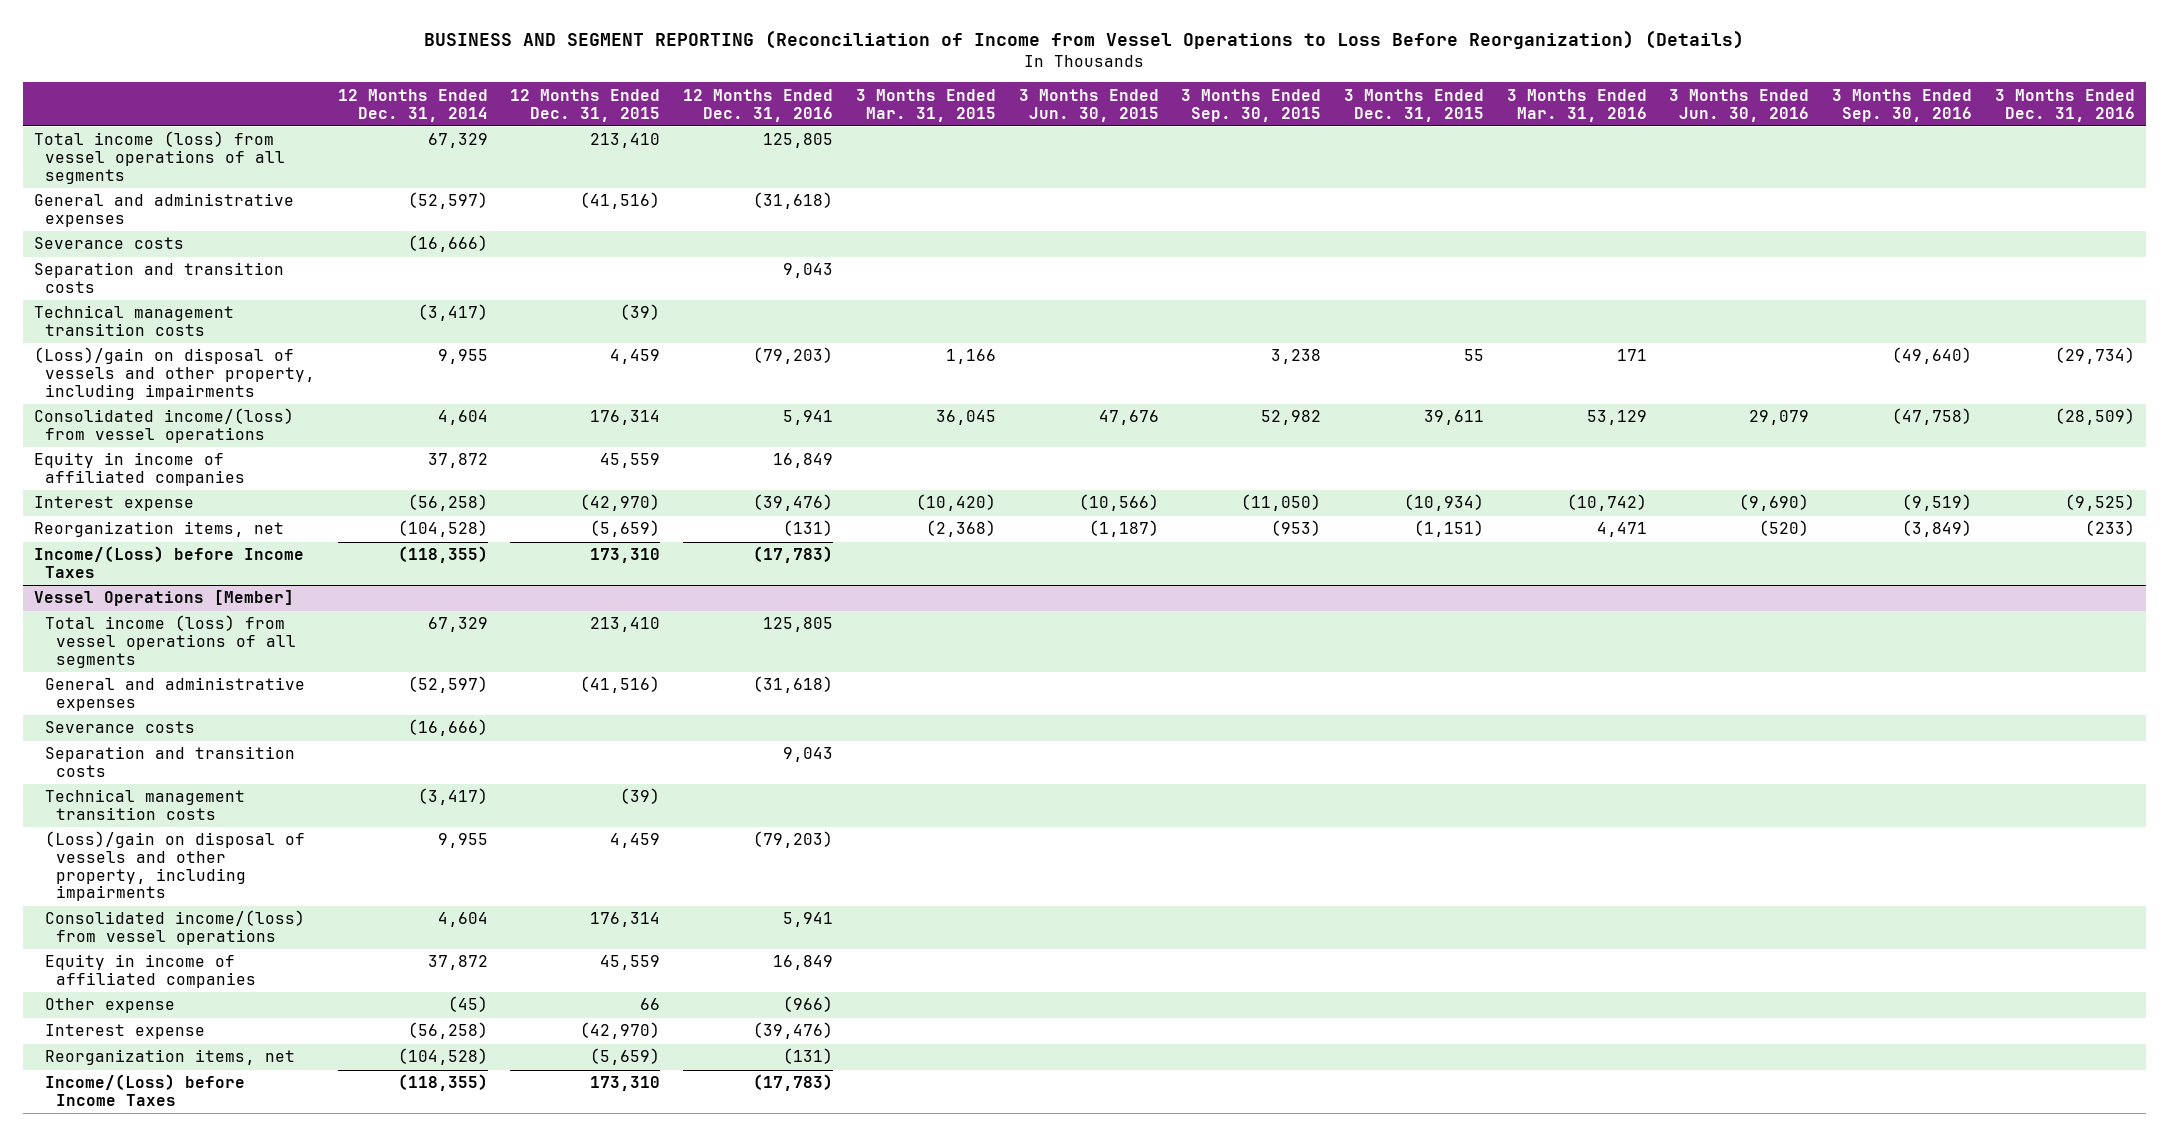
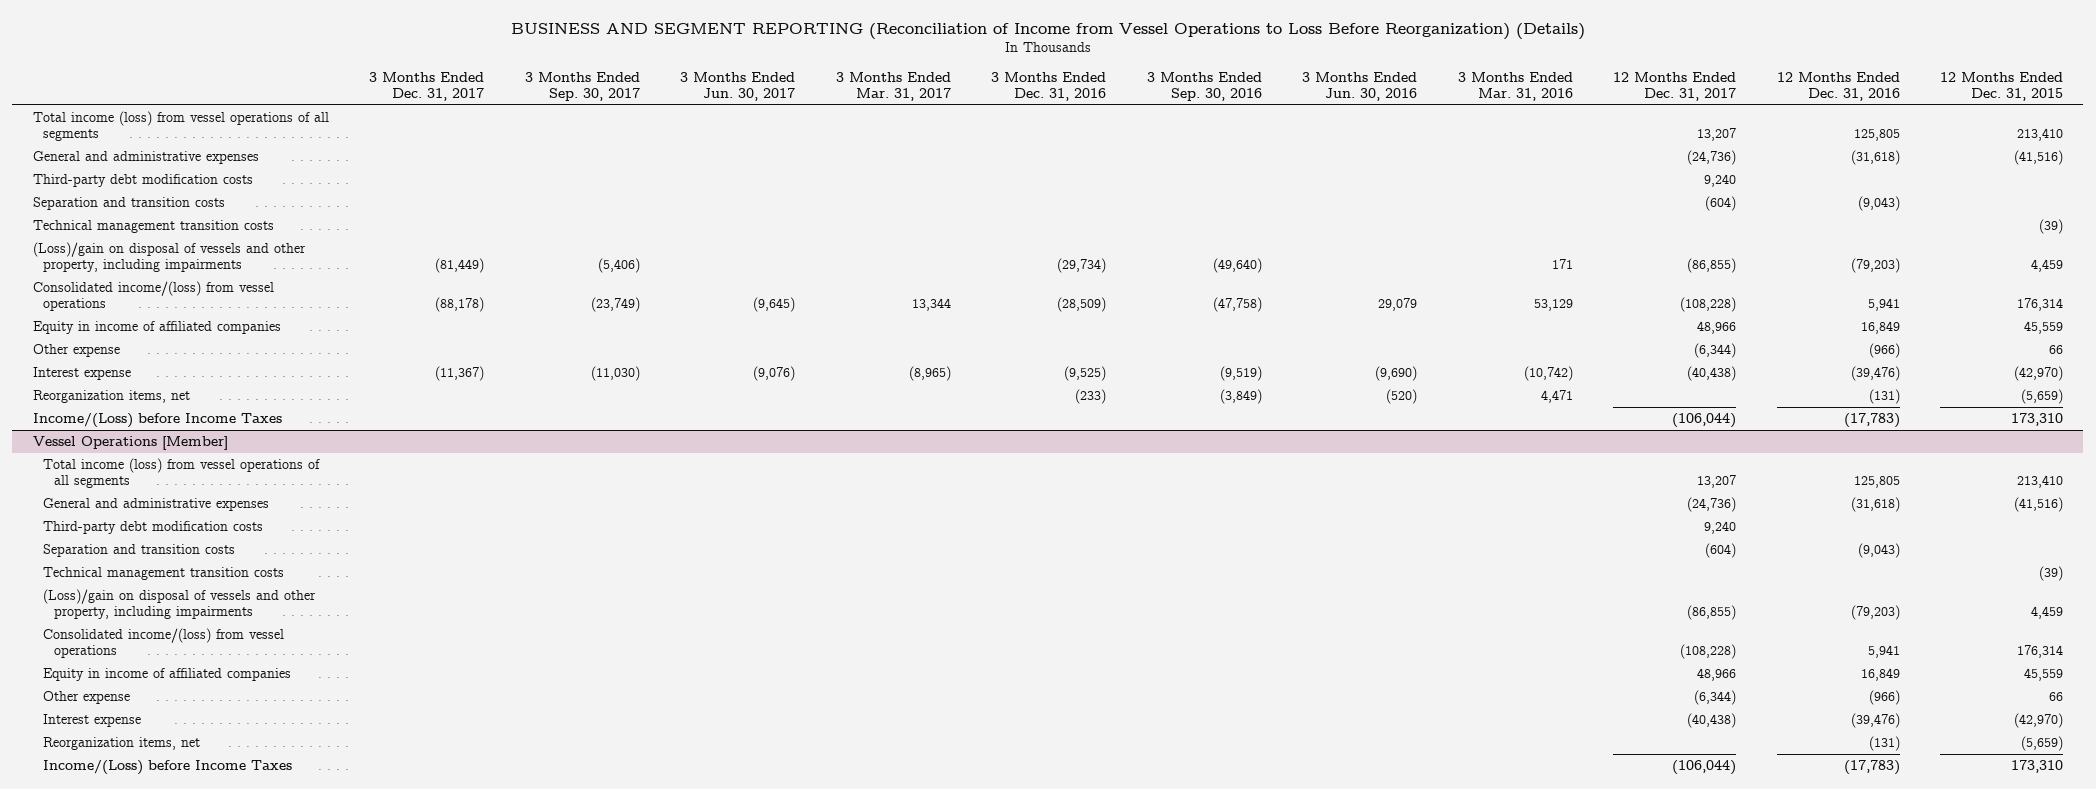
- | 12 Months Ended Dec. 31, 2014 | 12 Months Ended Dec. 31, 2015 | 12 Months Ended Dec. 31, 2016 | 3 Months Ended Mar. 31, 2015 | 3 Months Ended Jun. 30, 2015 | 3 Months Ended Sep. 30, 2015 | 3 Months Ended Dec. 31, 2015 | 3 Months Ended Mar. 31, 2016 | 3 Months Ended Jun. 30, 2016 | 3 Months Ended Sep. 30, 2016 | 3 Months Ended Dec. 31, 2016
+ | 3 Months Ended Dec. 31, 2017 | 3 Months Ended Sep. 30, 2017 | 3 Months Ended Jun. 30, 2017 | 3 Months Ended Mar. 31, 2017 | 3 Months Ended Dec. 31, 2016 | 3 Months Ended Sep. 30, 2016 | 3 Months Ended Jun. 30, 2016 | 3 Months Ended Mar. 31, 2016 | 12 Months Ended Dec. 31, 2017 | 12 Months Ended Dec. 31, 2016 | 12 Months Ended Dec. 31, 2015
- Severance costs | (16,666) | | | | | | | | | |
- Separation and transition costs | | | 9,043 | | | | | | | |
+ Third-party debt modification costs | | | | | | | | | 9,240 | |
+ Separation and transition costs | | | | | | | | | (604) | (9,043) |
+ Other expense | | | | | | | | | (6,344) | (966) | 66
@ Vessel Operations [Member]
- Severance costs | (16,666) | | | | | | | | | |
- Separation and transition costs | | | 9,043 | | | | | | | |
+ Third-party debt modification costs | | | | | | | | | 9,240 | |
+ Separation and transition costs | | | | | | | | | (604) | (9,043) |

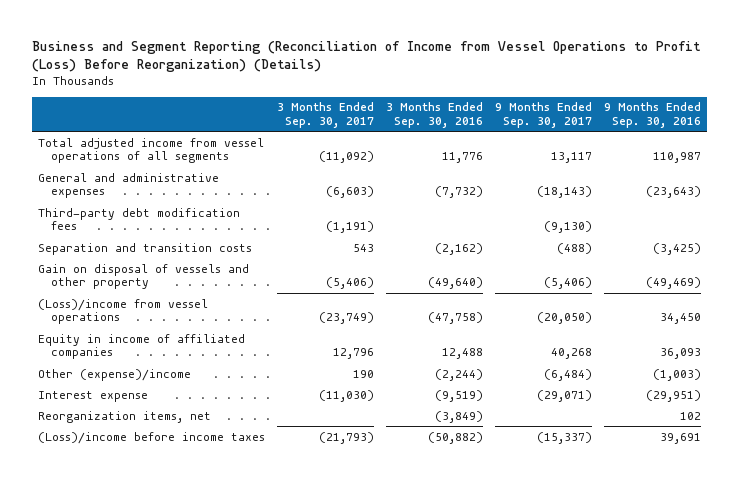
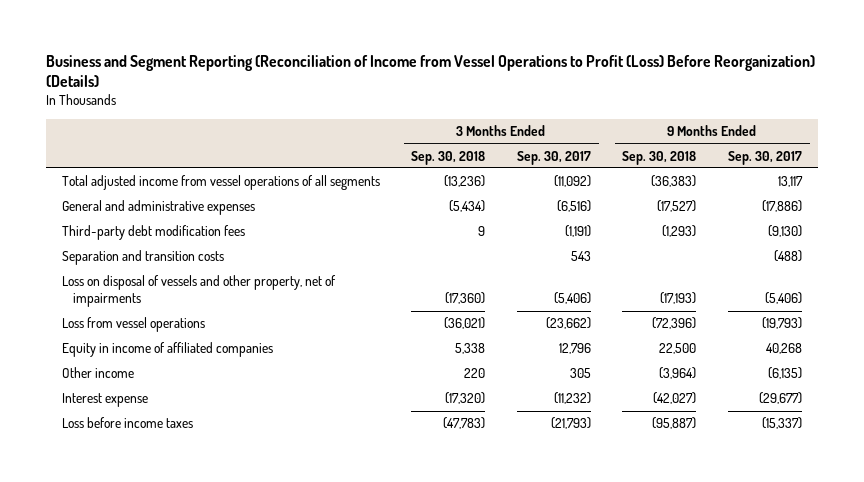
- | 3 Months Ended Sep. 30, 2017 | 3 Months Ended Sep. 30, 2016 | 9 Months Ended Sep. 30, 2017 | 9 Months Ended Sep. 30, 2016
+ | 3 Months Ended Sep. 30, 2018 | 3 Months Ended Sep. 30, 2017 | 9 Months Ended Sep. 30, 2018 | 9 Months Ended Sep. 30, 2017
- General and administrative expenses | (6,603) | (7,732) | (18,143) | (23,643)
+ General and administrative expenses | (5,434) | (6,516) | (17,527) | (17,886)
- Gain on disposal of vessels and other property | (5,406) | (49,640) | (5,406) | (49,469)
- (Loss)/income from vessel operations | (23,749) | (47,758) | (20,050) | 34,450
+ Loss on disposal of vessels and other property, net of impairments | (17,360) | (5,406) | (17,193) | (5,406)
+ Loss from vessel operations | (36,021) | (23,662) | (72,396) | (19,793)
- Other (expense)/income | 190 | (2,244) | (6,484) | (1,003)
- Interest expense | (11,030) | (9,519) | (29,071) | (29,951)
- Reorganization items, net | | (3,849) | | 102
- (Loss)/income before income taxes | (21,793) | (50,882) | (15,337) | 39,691
+ Other income | 220 | 305 | (3,964) | (6,135)
+ Interest expense | (17,320) | (11,232) | (42,027) | (29,677)
+ Loss before income taxes | (47,783) | (21,793) | (95,887) | (15,337)

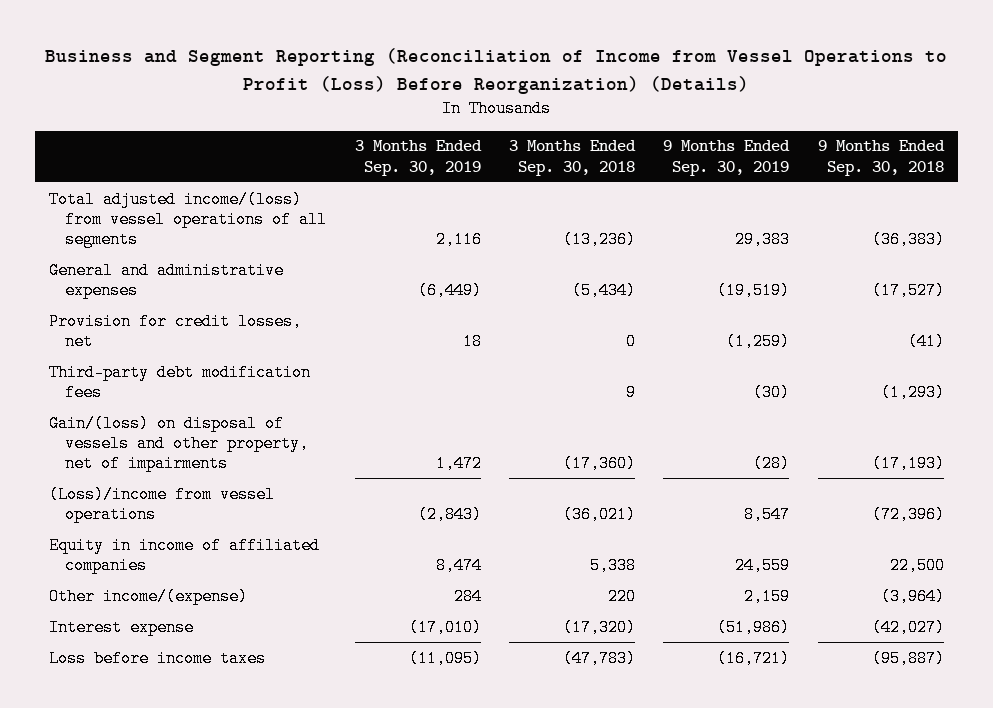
- | 3 Months Ended Sep. 30, 2018 | 3 Months Ended Sep. 30, 2017 | 9 Months Ended Sep. 30, 2018 | 9 Months Ended Sep. 30, 2017
+ | 3 Months Ended Sep. 30, 2019 | 3 Months Ended Sep. 30, 2018 | 9 Months Ended Sep. 30, 2019 | 9 Months Ended Sep. 30, 2018
- Total adjusted income from vessel operations of all segments | (13,236) | (11,092) | (36,383) | 13,117
+ Total adjusted income/(loss) from vessel operations of all segments | 2,116 | (13,236) | 29,383 | (36,383)
+ Provision for credit losses, net | 18 | 0 | (1,259) | (41)
- Separation and transition costs | | 543 | | (488)
- Loss on disposal of vessels and other property, net of impairments | (17,360) | (5,406) | (17,193) | (5,406)
- Loss from vessel operations | (36,021) | (23,662) | (72,396) | (19,793)
+ Gain/(loss) on disposal of vessels and other property, net of impairments | 1,472 | (17,360) | (28) | (17,193)
+ (Loss)/income from vessel operations | (2,843) | (36,021) | 8,547 | (72,396)
- Other income | 220 | 305 | (3,964) | (6,135)
+ Other income/(expense) | 284 | 220 | 2,159 | (3,964)

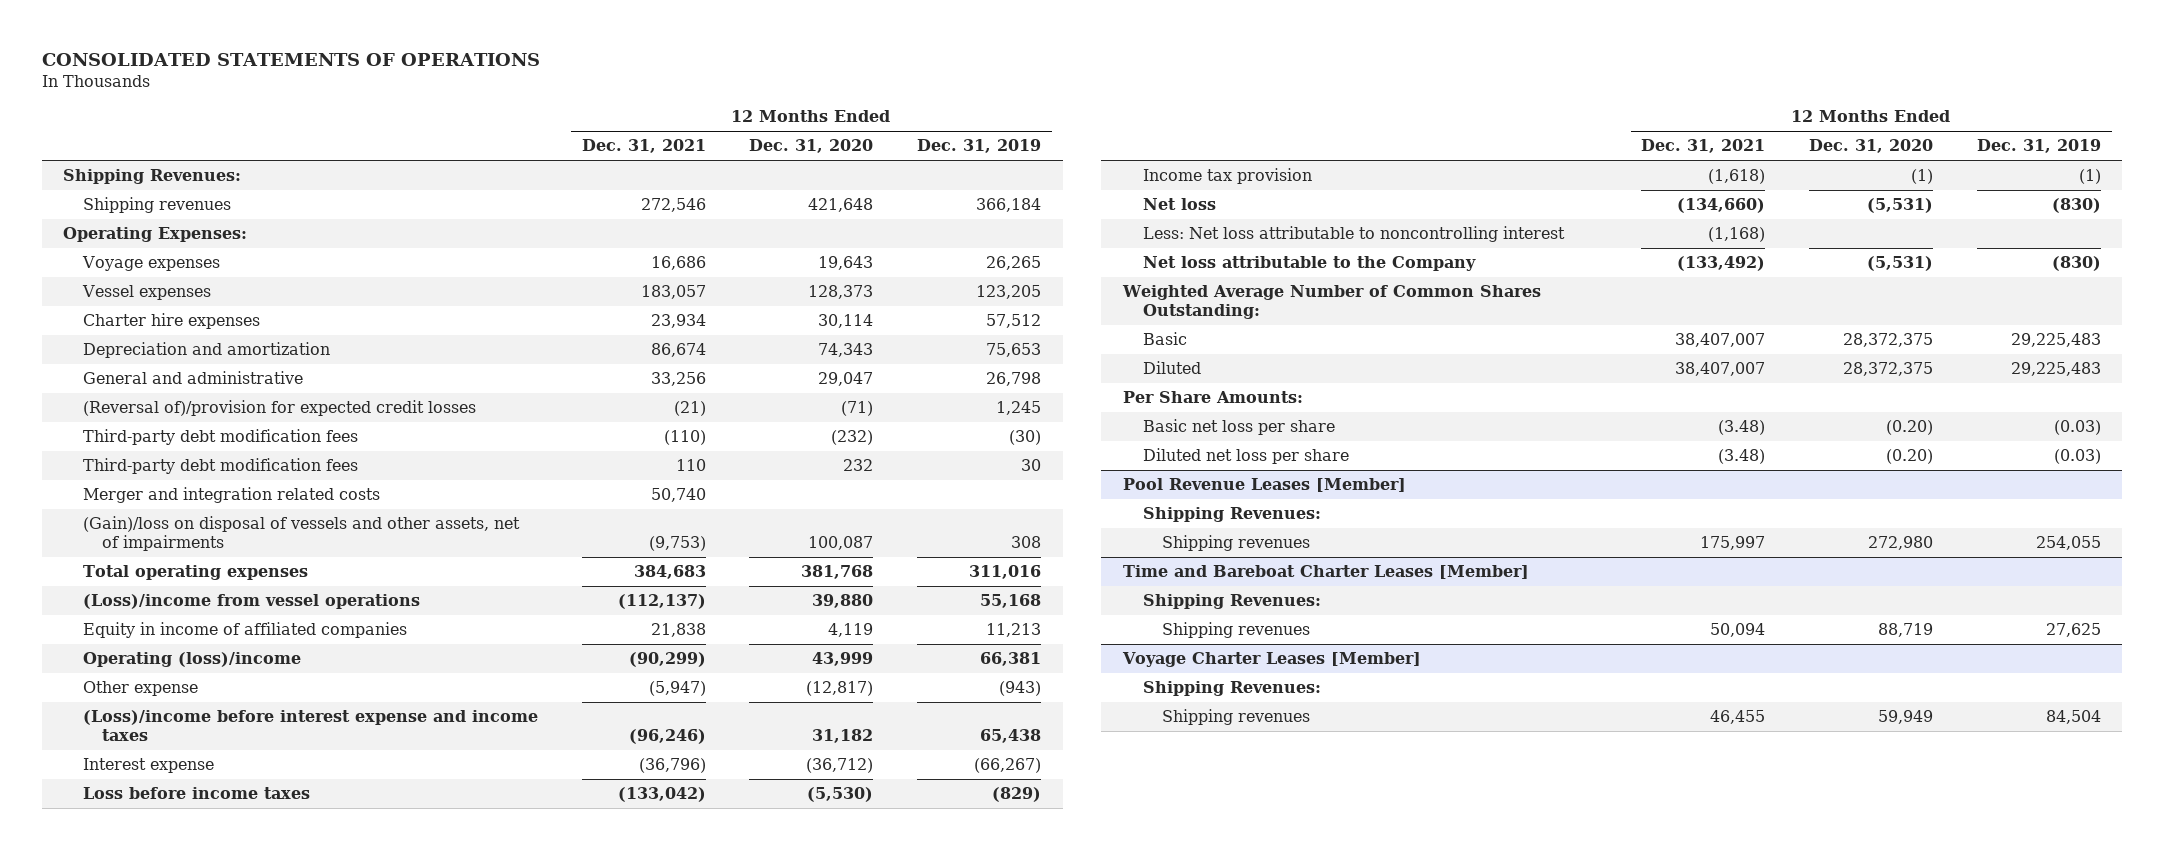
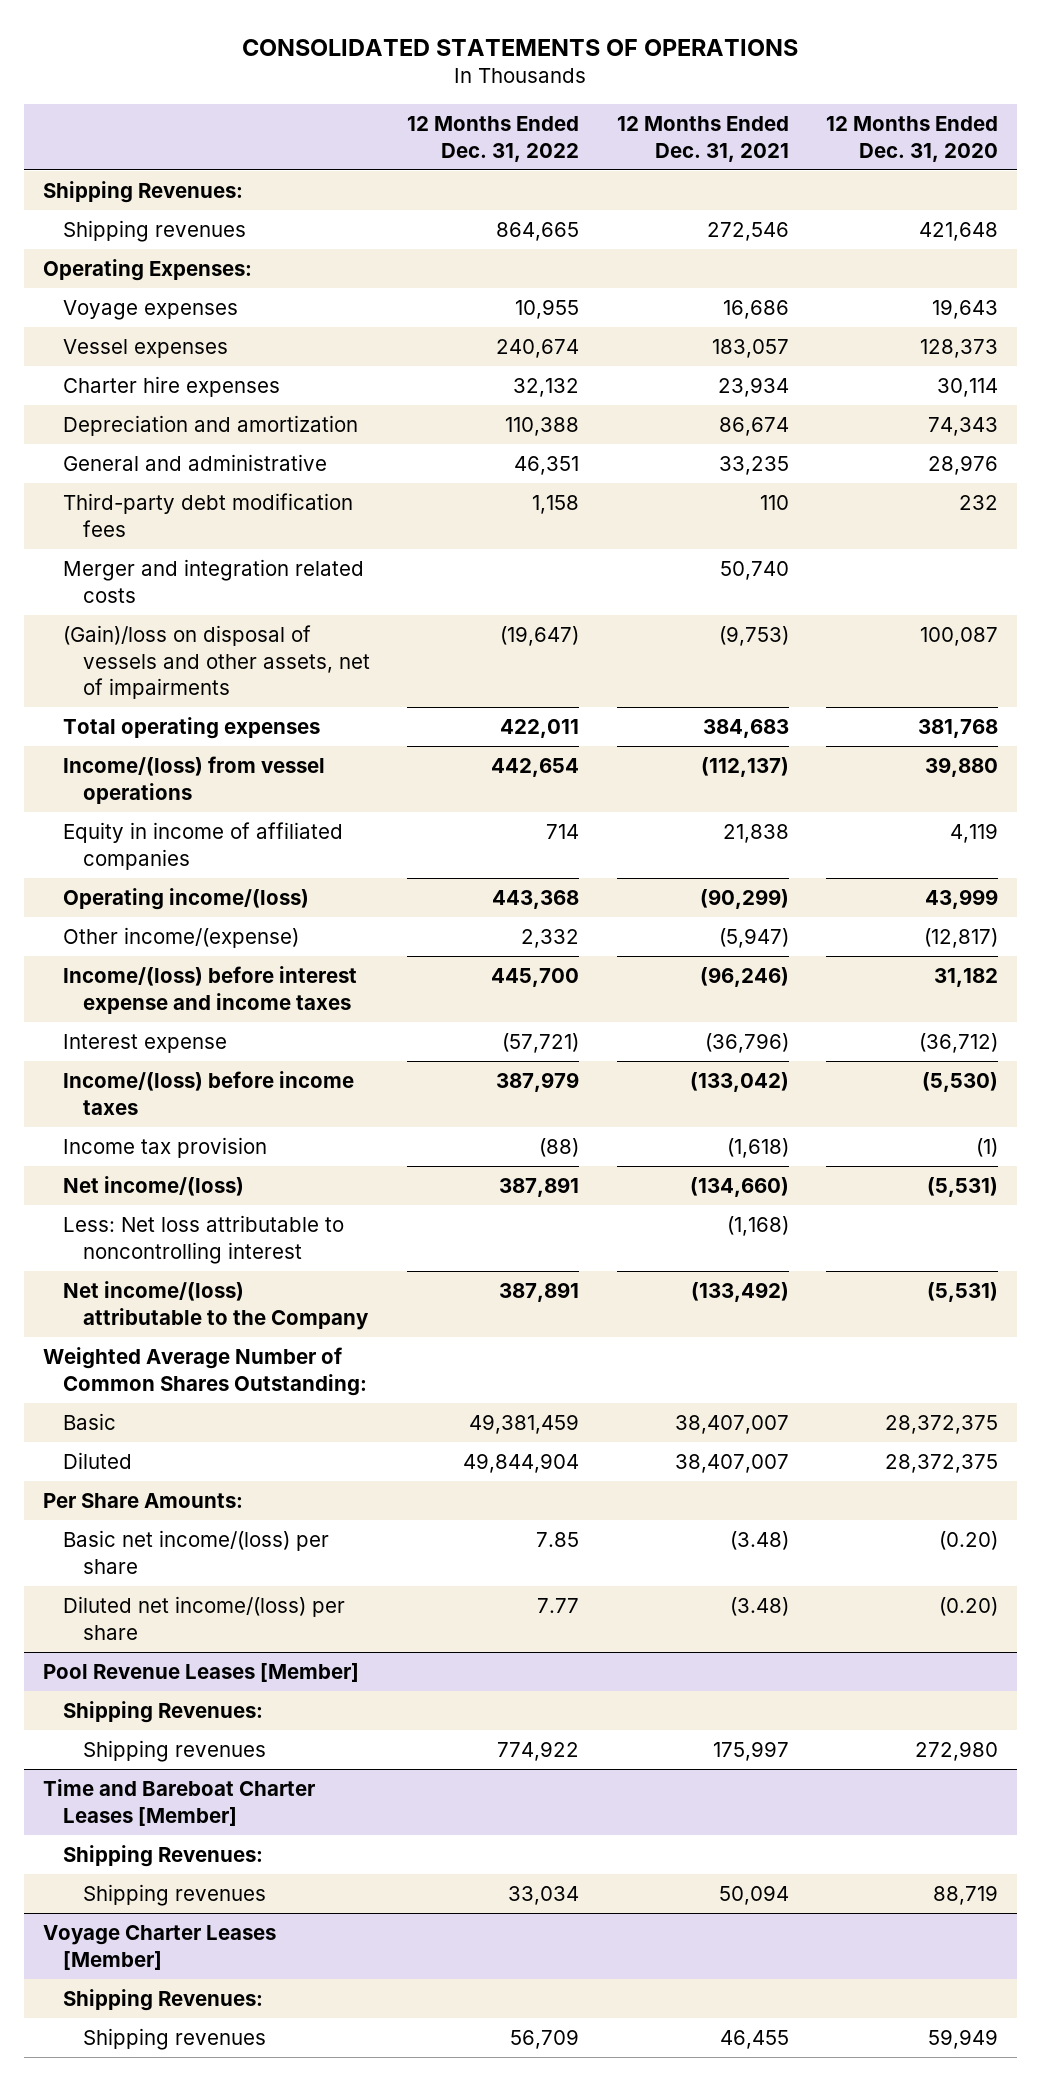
- | 12 Months Ended Dec. 31, 2021 | 12 Months Ended Dec. 31, 2020 | 12 Months Ended Dec. 31, 2019
+ | 12 Months Ended Dec. 31, 2022 | 12 Months Ended Dec. 31, 2021 | 12 Months Ended Dec. 31, 2020
- General and administrative | 33,256 | 29,047 | 26,798
- (Reversal of)/provision for expected credit losses | (21) | (71) | 1,245
- Third-party debt modification fees | (110) | (232) | (30)
+ General and administrative | 46,351 | 33,235 | 28,976
- (Loss)/income from vessel operations | (112,137) | 39,880 | 55,168
+ Income/(loss) from vessel operations | 442,654 | (112,137) | 39,880
- Operating (loss)/income | (90,299) | 43,999 | 66,381
- Other expense | (5,947) | (12,817) | (943)
- (Loss)/income before interest expense and income taxes | (96,246) | 31,182 | 65,438
+ Operating income/(loss) | 443,368 | (90,299) | 43,999
+ Other income/(expense) | 2,332 | (5,947) | (12,817)
+ Income/(loss) before interest expense and income taxes | 445,700 | (96,246) | 31,182
- Loss before income taxes | (133,042) | (5,530) | (829)
+ Income/(loss) before income taxes | 387,979 | (133,042) | (5,530)
- Net loss | (134,660) | (5,531) | (830)
+ Net income/(loss) | 387,891 | (134,660) | (5,531)
- Net loss attributable to the Company | (133,492) | (5,531) | (830)
+ Net income/(loss) attributable to the Company | 387,891 | (133,492) | (5,531)
- Basic net loss per share | (3.48) | (0.20) | (0.03)
- Diluted net loss per share | (3.48) | (0.20) | (0.03)
+ Basic net income/(loss) per share | 7.85 | (3.48) | (0.20)
+ Diluted net income/(loss) per share | 7.77 | (3.48) | (0.20)

